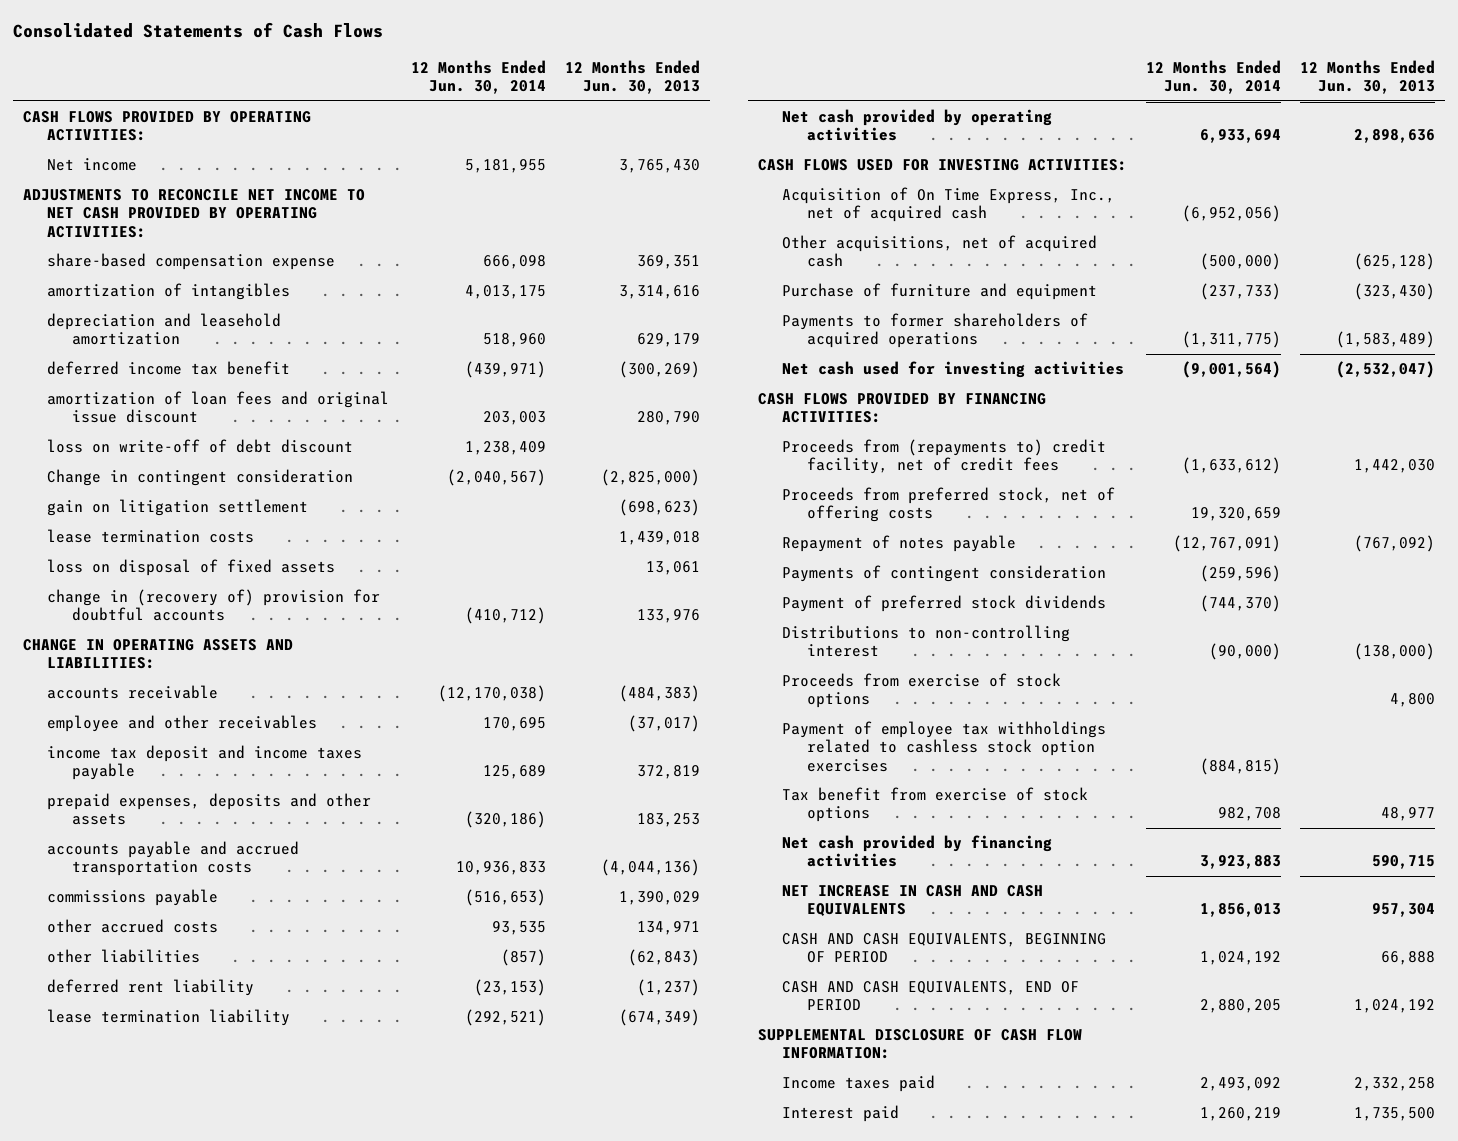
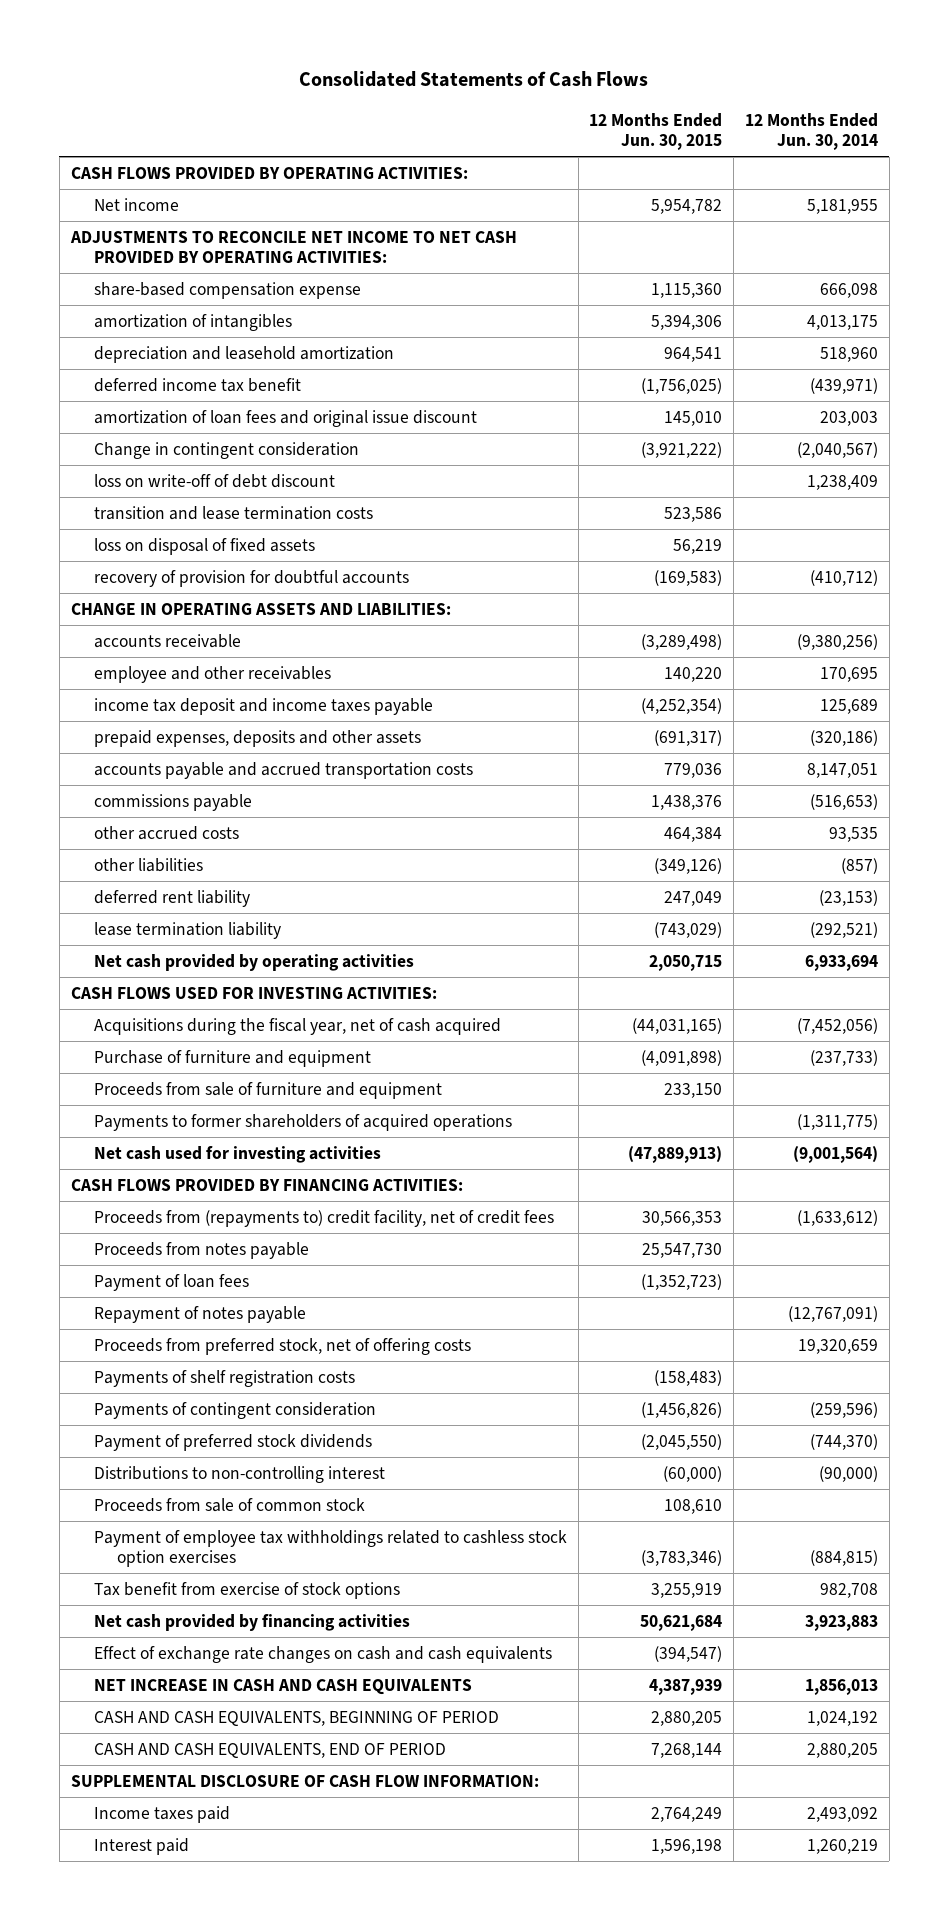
- | 12 Months Ended Jun. 30, 2014 | 12 Months Ended Jun. 30, 2013
+ | 12 Months Ended Jun. 30, 2015 | 12 Months Ended Jun. 30, 2014
- gain on litigation settlement | | (698,623)
- lease termination costs | | 1,439,018
moved down: loss on write-off of debt discount | | 1,238,409
+ transition and lease termination costs | 523,586 |
- change in (recovery of) provision for doubtful accounts | (410,712) | 133,976
+ recovery of provision for doubtful accounts | (169,583) | (410,712)
- accounts receivable | (12,170,038) | (484,383)
+ accounts receivable | (3,289,498) | (9,380,256)
- accounts payable and accrued transportation costs | 10,936,833 | (4,044,136)
+ accounts payable and accrued transportation costs | 779,036 | 8,147,051
- Acquisition of On Time Express, Inc., net of acquired cash | (6,952,056) |
- Other acquisitions, net of acquired cash | (500,000) | (625,128)
+ Acquisitions during the fiscal year, net of cash acquired | (44,031,165) | (7,452,056)
+ Proceeds from sale of furniture and equipment | 233,150 |
+ Proceeds from notes payable | 25,547,730 |
+ Payment of loan fees | (1,352,723) |
moved down: Proceeds from preferred stock, net of offering costs | | 19,320,659
+ Payments of shelf registration costs | (158,483) |
- Proceeds from exercise of stock options | | 4,800
+ Proceeds from sale of common stock | 108,610 |
+ Effect of exchange rate changes on cash and cash equivalents | (394,547) |

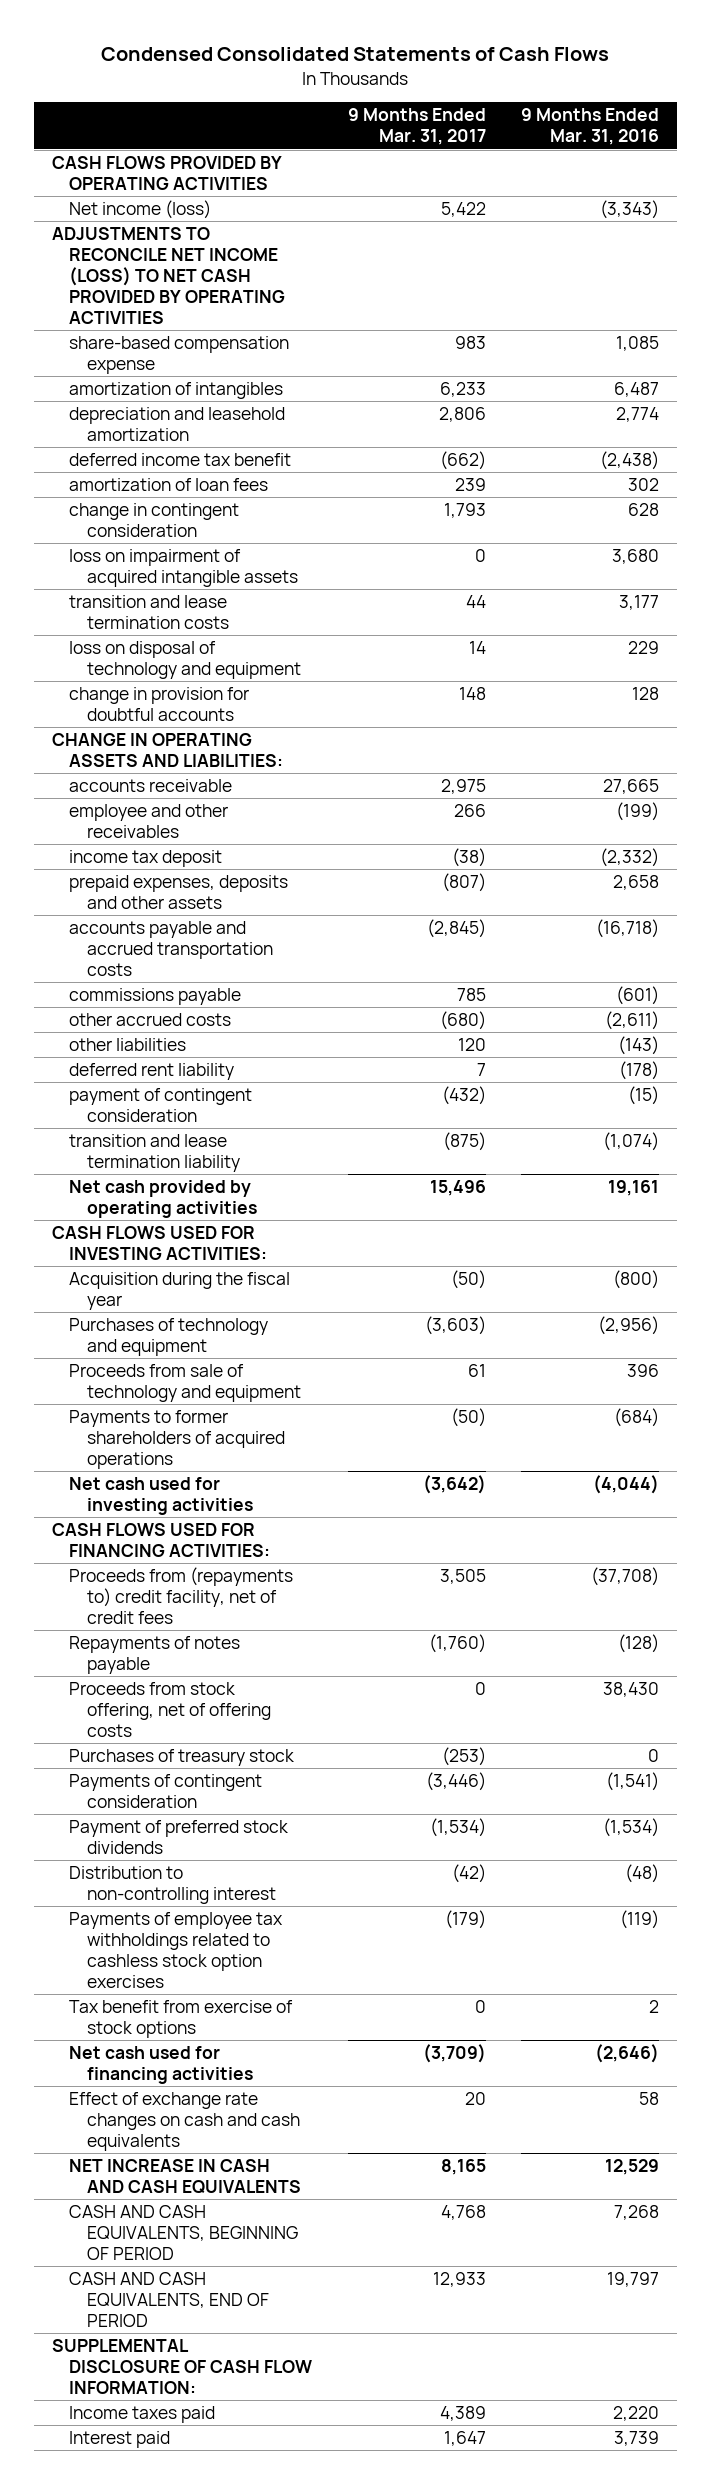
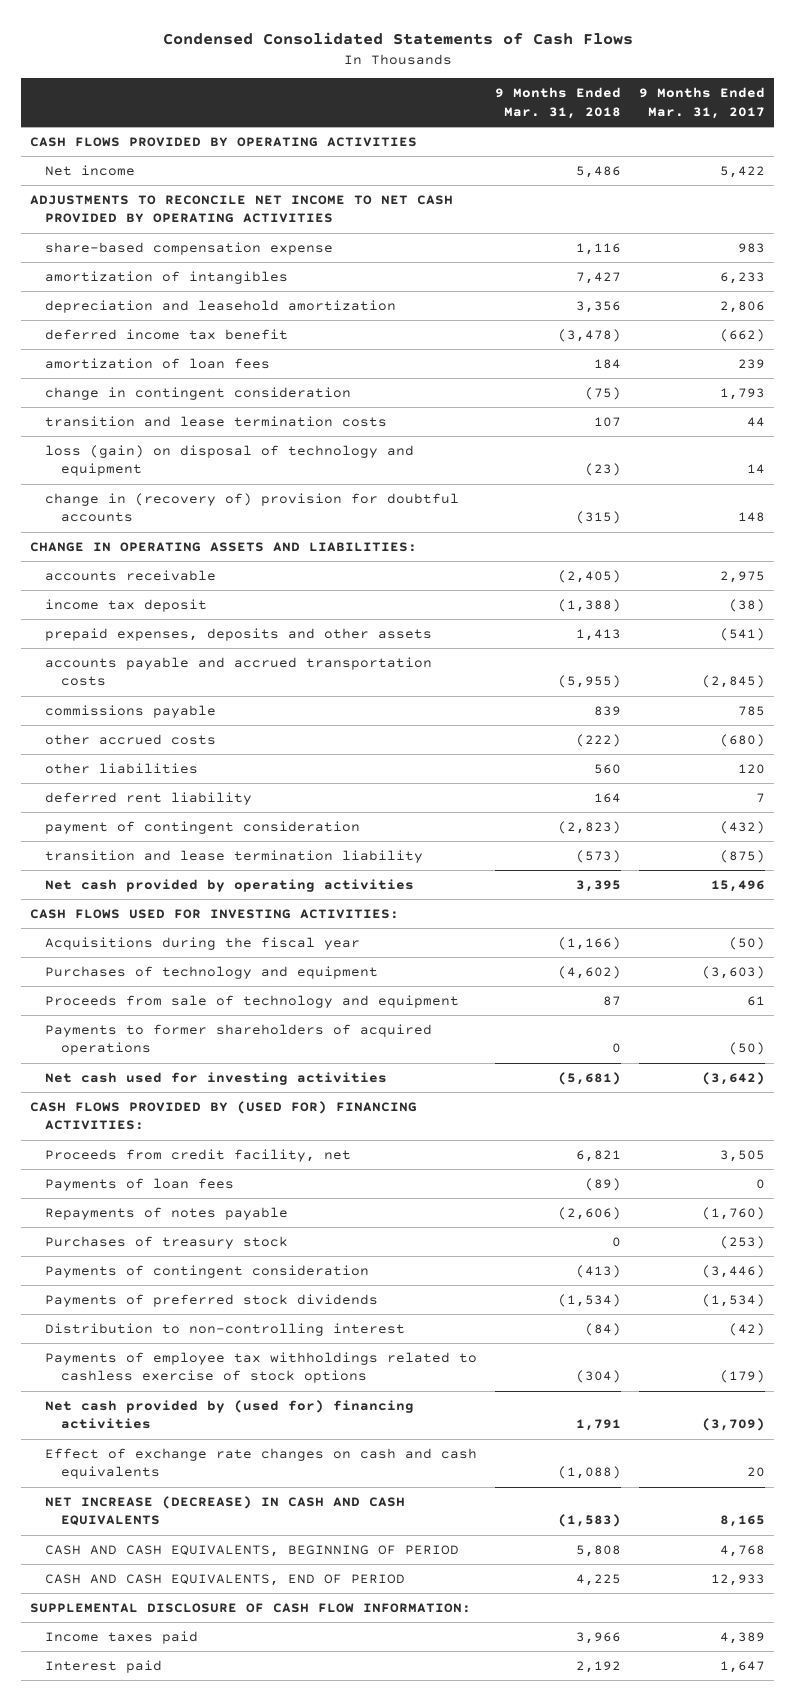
- | 9 Months Ended Mar. 31, 2017 | 9 Months Ended Mar. 31, 2016
+ | 9 Months Ended Mar. 31, 2018 | 9 Months Ended Mar. 31, 2017
- Net income (loss) | 5,422 | (3,343)
- ADJUSTMENTS TO RECONCILE NET INCOME (LOSS) TO NET CASH PROVIDED BY OPERATING ACTIVITIES
+ Net income | 5,486 | 5,422
+ ADJUSTMENTS TO RECONCILE NET INCOME TO NET CASH PROVIDED BY OPERATING ACTIVITIES
- loss on impairment of acquired intangible assets | 0 | 3,680
- loss on disposal of technology and equipment | 14 | 229
- change in provision for doubtful accounts | 148 | 128
+ loss (gain) on disposal of technology and equipment | (23) | 14
+ change in (recovery of) provision for doubtful accounts | (315) | 148
- employee and other receivables | 266 | (199)
- prepaid expenses, deposits and other assets | (807) | 2,658
+ prepaid expenses, deposits and other assets | 1,413 | (541)
- Acquisition during the fiscal year | (50) | (800)
+ Acquisitions during the fiscal year | (1,166) | (50)
- CASH FLOWS USED FOR FINANCING ACTIVITIES:
- Proceeds from (repayments to) credit facility, net of credit fees | 3,505 | (37,708)
+ CASH FLOWS PROVIDED BY (USED FOR) FINANCING ACTIVITIES:
+ Proceeds from credit facility, net | 6,821 | 3,505
+ Payments of loan fees | (89) | 0
- Proceeds from stock offering, net of offering costs | 0 | 38,430
- Payment of preferred stock dividends | (1,534) | (1,534)
+ Payments of preferred stock dividends | (1,534) | (1,534)
- Payments of employee tax withholdings related to cashless stock option exercises | (179) | (119)
- Tax benefit from exercise of stock options | 0 | 2
- Net cash used for financing activities | (3,709) | (2,646)
+ Payments of employee tax withholdings related to cashless exercise of stock options | (304) | (179)
+ Net cash provided by (used for) financing activities | 1,791 | (3,709)
- NET INCREASE IN CASH AND CASH EQUIVALENTS | 8,165 | 12,529
+ NET INCREASE (DECREASE) IN CASH AND CASH EQUIVALENTS | (1,583) | 8,165

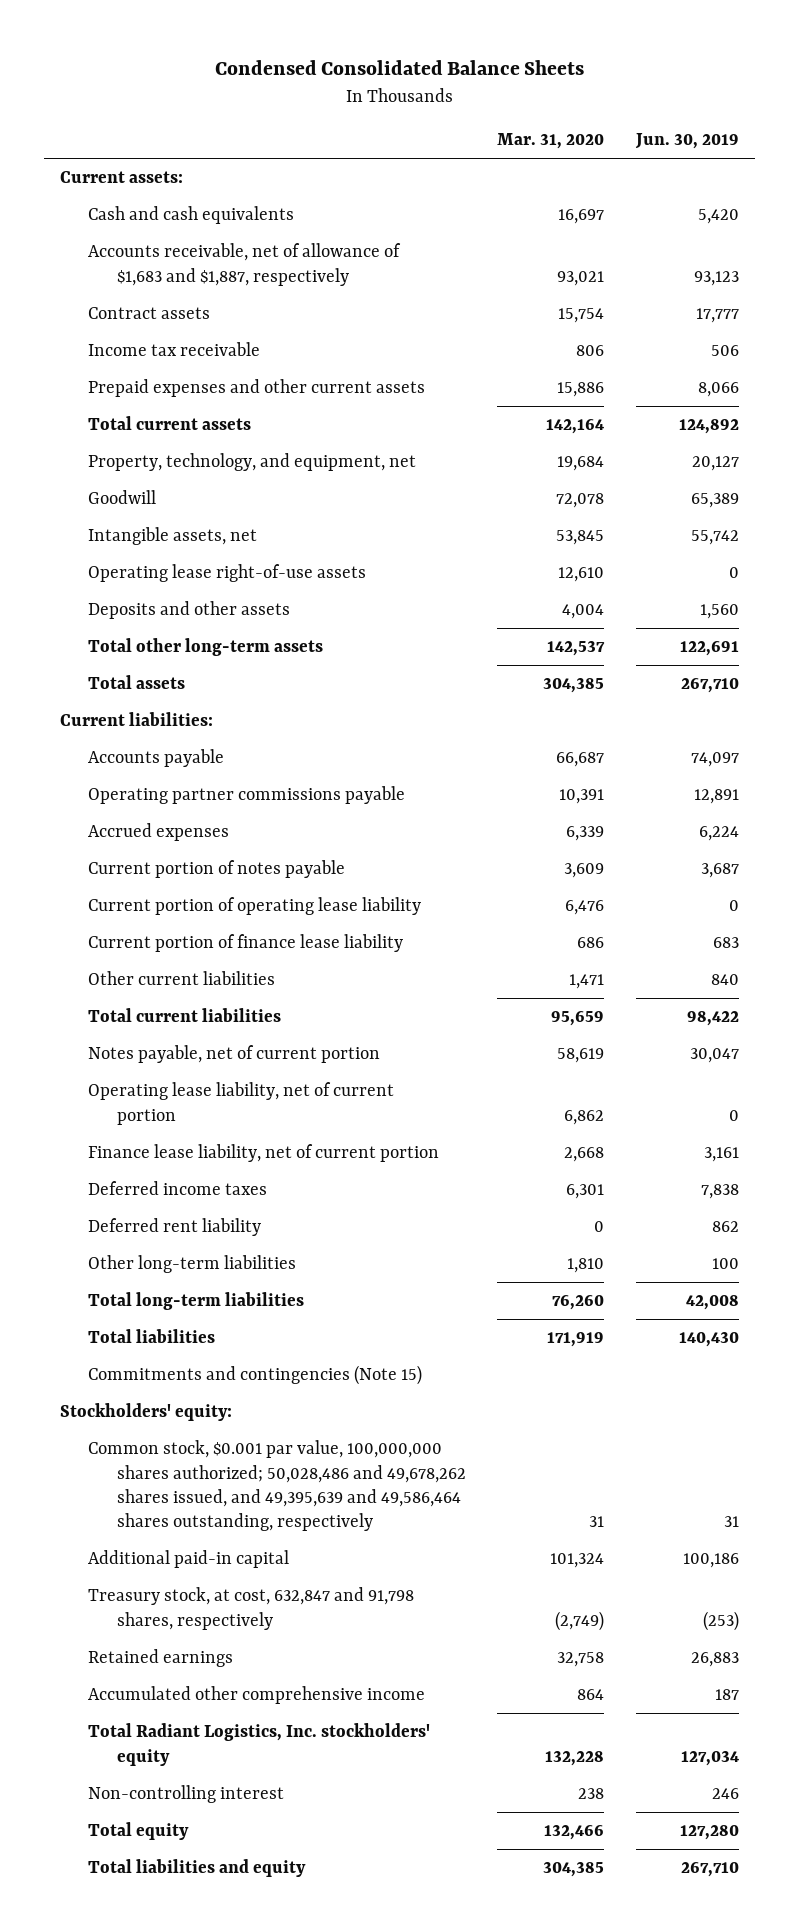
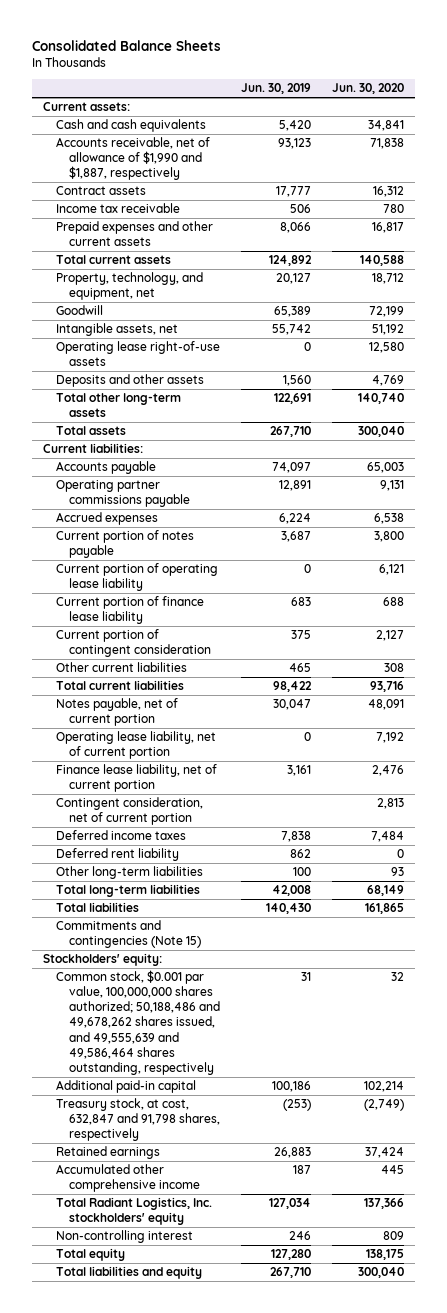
- Condensed Consolidated Balance Sheets
+ Consolidated Balance Sheets
- | Mar. 31, 2020 | Jun. 30, 2019
+ | Jun. 30, 2019 | Jun. 30, 2020
- Accounts receivable, net of allowance of $1,683 and $1,887, respectively | 93,021 | 93,123
+ Accounts receivable, net of allowance of $1,990 and $1,887, respectively | 93,123 | 71,838
- Other current liabilities | 1,471 | 840
+ Current portion of contingent consideration | 375 | 2,127
+ Other current liabilities | 465 | 308
+ Contingent consideration, net of current portion | | 2,813
- Common stock, $0.001 par value, 100,000,000 shares authorized; 50,028,486 and 49,678,262 shares issued, and 49,395,639 and 49,586,464 shares outstanding, respectively | 31 | 31
+ Common stock, $0.001 par value, 100,000,000 shares authorized; 50,188,486 and 49,678,262 shares issued, and 49,555,639 and 49,586,464 shares outstanding, respectively | 31 | 32

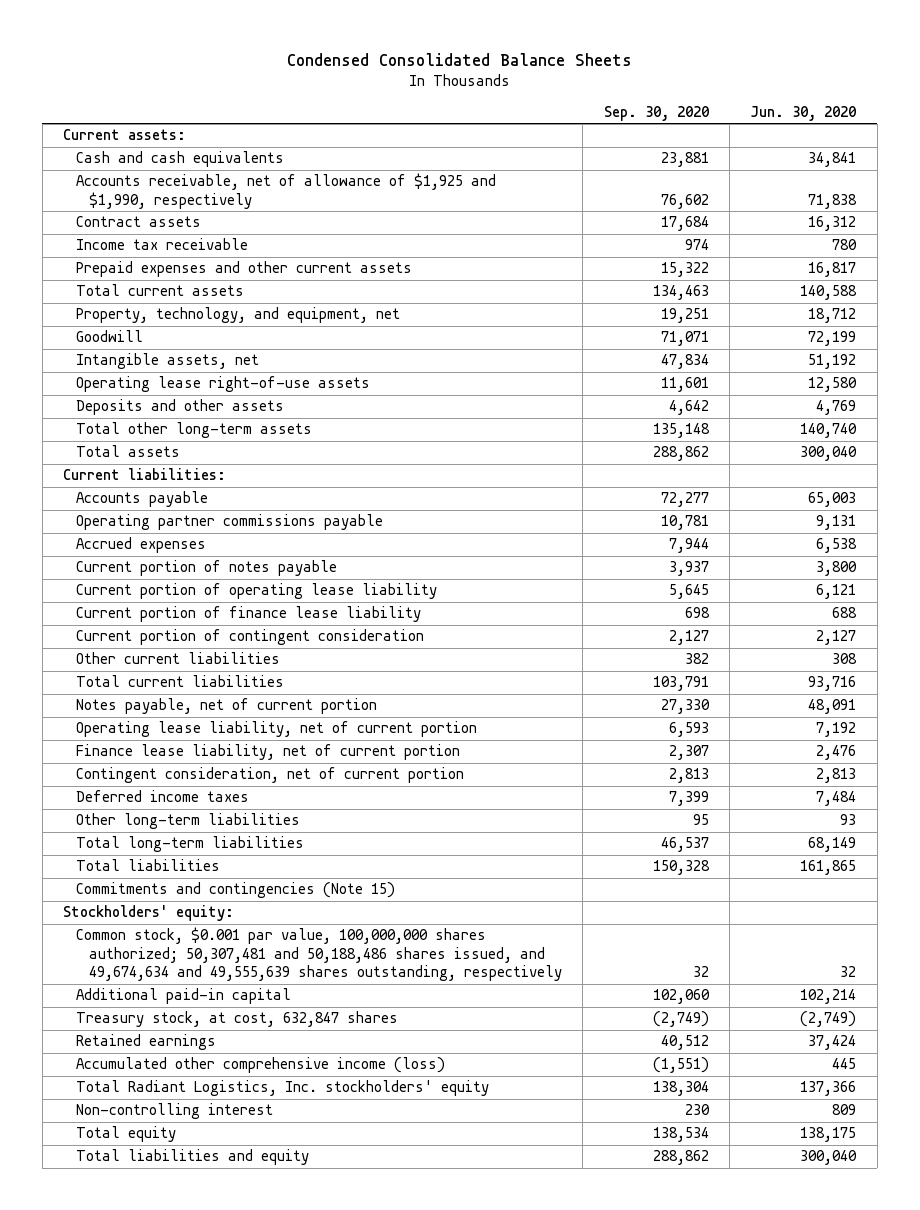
- Consolidated Balance Sheets
+ Condensed Consolidated Balance Sheets
- | Jun. 30, 2019 | Jun. 30, 2020
+ | Sep. 30, 2020 | Jun. 30, 2020
- Accounts receivable, net of allowance of $1,990 and $1,887, respectively | 93,123 | 71,838
+ Accounts receivable, net of allowance of $1,925 and $1,990, respectively | 76,602 | 71,838
- Deferred rent liability | 862 | 0
- Common stock, $0.001 par value, 100,000,000 shares authorized; 50,188,486 and 49,678,262 shares issued, and 49,555,639 and 49,586,464 shares outstanding, respectively | 31 | 32
+ Common stock, $0.001 par value, 100,000,000 shares authorized; 50,307,481 and 50,188,486 shares issued, and 49,674,634 and 49,555,639 shares outstanding, respectively | 32 | 32
- Treasury stock, at cost, 632,847 and 91,798 shares, respectively | (253) | (2,749)
+ Treasury stock, at cost, 632,847 shares | (2,749) | (2,749)
- Accumulated other comprehensive income | 187 | 445
+ Accumulated other comprehensive income (loss) | (1,551) | 445

